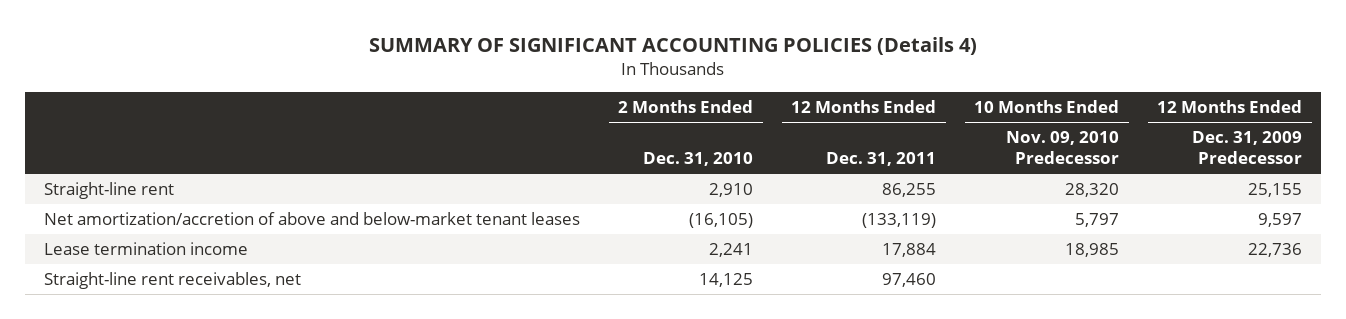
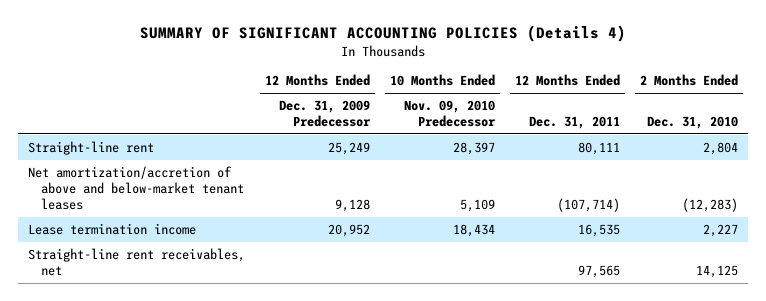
- | 2 Months Ended Dec. 31, 2010 | 12 Months Ended Dec. 31, 2011 | 10 Months Ended Nov. 09, 2010 Predecessor | 12 Months Ended Dec. 31, 2009 Predecessor
+ | 12 Months Ended Dec. 31, 2009 Predecessor | 10 Months Ended Nov. 09, 2010 Predecessor | 12 Months Ended Dec. 31, 2011 | 2 Months Ended Dec. 31, 2010
- Straight-line rent | 2,910 | 86,255 | 28,320 | 25,155
- Net amortization/accretion of above and below-market tenant leases | (16,105) | (133,119) | 5,797 | 9,597
- Lease termination income | 2,241 | 17,884 | 18,985 | 22,736
- Straight-line rent receivables, net | 14,125 | 97,460 | |
+ Straight-line rent | 25,249 | 28,397 | 80,111 | 2,804
+ Net amortization/accretion of above and below-market tenant leases | 9,128 | 5,109 | (107,714) | (12,283)
+ Lease termination income | 20,952 | 18,434 | 16,535 | 2,227
+ Straight-line rent receivables, net | | | 97,565 | 14,125

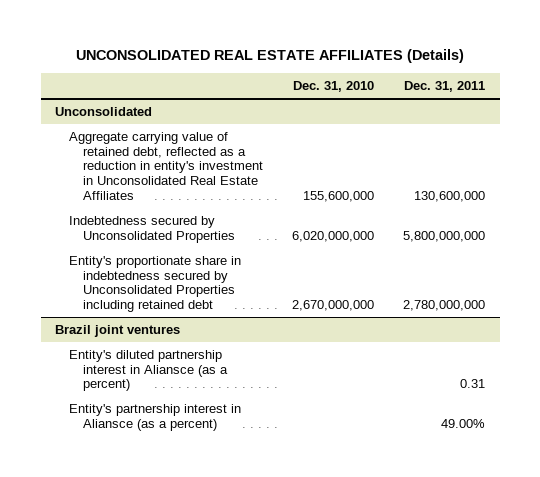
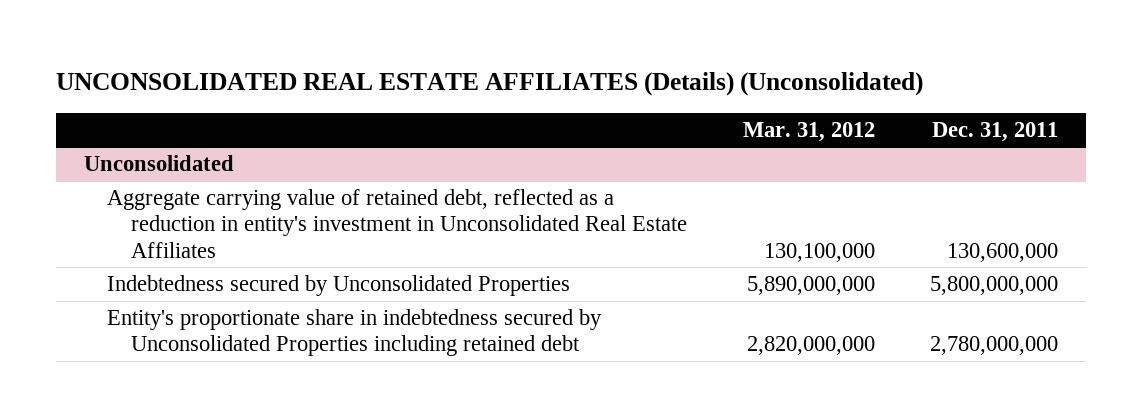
- UNCONSOLIDATED REAL ESTATE AFFILIATES (Details)
+ UNCONSOLIDATED REAL ESTATE AFFILIATES (Details) (Unconsolidated)
- | Dec. 31, 2010 | Dec. 31, 2011
+ | Mar. 31, 2012 | Dec. 31, 2011
- Brazil joint ventures
- Entity's diluted partnership interest in Aliansce (as a percent) | | 0.31
- Entity's partnership interest in Aliansce (as a percent) | | 49.00%

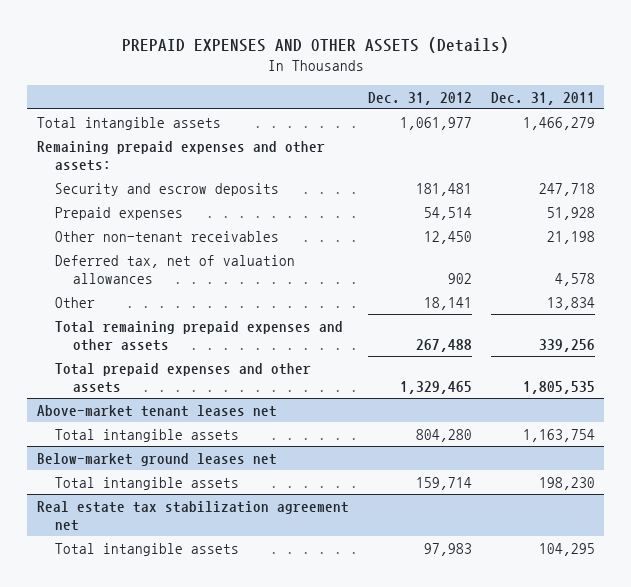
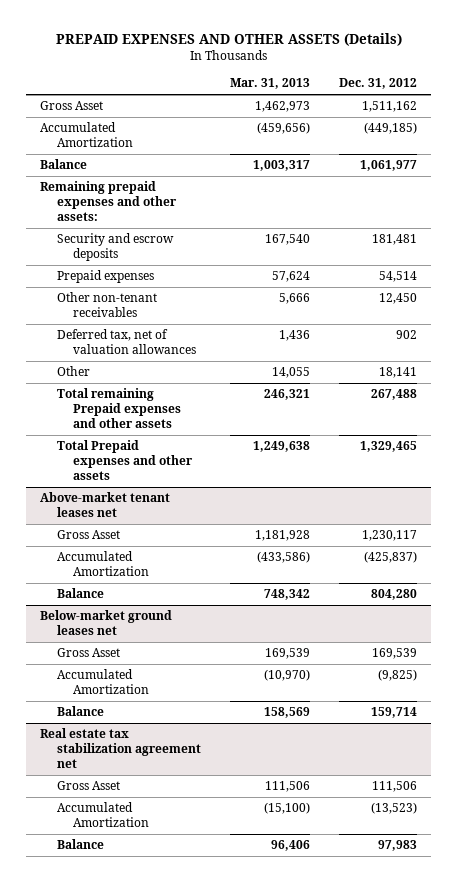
- | Dec. 31, 2012 | Dec. 31, 2011
+ | Mar. 31, 2013 | Dec. 31, 2012
- Total intangible assets | 1,061,977 | 1,466,279
+ Gross Asset | 1,462,973 | 1,511,162
+ Accumulated Amortization | (459,656) | (449,185)
+ Balance | 1,003,317 | 1,061,977
- Total remaining prepaid expenses and other assets | 267,488 | 339,256
- Total prepaid expenses and other assets | 1,329,465 | 1,805,535
+ Total remaining Prepaid expenses and other assets | 246,321 | 267,488
+ Total Prepaid expenses and other assets | 1,249,638 | 1,329,465
@ Above-market tenant leases net
- Total intangible assets | 804,280 | 1,163,754
+ Gross Asset | 1,181,928 | 1,230,117
+ Accumulated Amortization | (433,586) | (425,837)
+ Balance | 748,342 | 804,280
@ Below-market ground leases net
- Total intangible assets | 159,714 | 198,230
+ Gross Asset | 169,539 | 169,539
+ Accumulated Amortization | (10,970) | (9,825)
+ Balance | 158,569 | 159,714
@ Real estate tax stabilization agreement net
- Total intangible assets | 97,983 | 104,295
+ Gross Asset | 111,506 | 111,506
+ Accumulated Amortization | (15,100) | (13,523)
+ Balance | 96,406 | 97,983

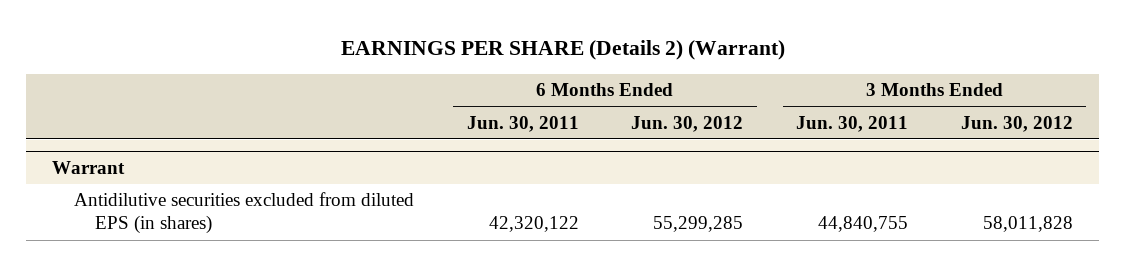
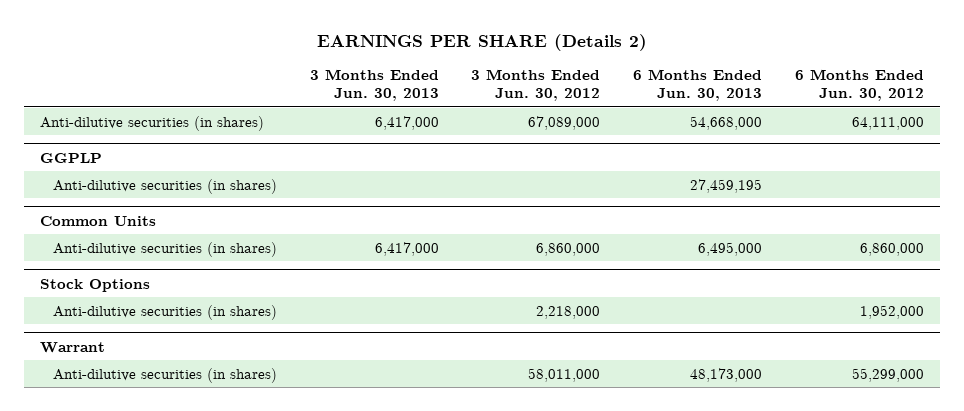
- EARNINGS PER SHARE (Details 2) (Warrant)
+ EARNINGS PER SHARE (Details 2)
- | 6 Months Ended Jun. 30, 2011 | 6 Months Ended Jun. 30, 2012 | 3 Months Ended Jun. 30, 2011 | 3 Months Ended Jun. 30, 2012
+ | 3 Months Ended Jun. 30, 2013 | 3 Months Ended Jun. 30, 2012 | 6 Months Ended Jun. 30, 2013 | 6 Months Ended Jun. 30, 2012
+ Anti-dilutive securities (in shares) | 6,417,000 | 67,089,000 | 54,668,000 | 64,111,000
+ GGPLP
+ Anti-dilutive securities (in shares) | | | 27,459,195 |
+ Common Units
+ Anti-dilutive securities (in shares) | 6,417,000 | 6,860,000 | 6,495,000 | 6,860,000
+ Stock Options
+ Anti-dilutive securities (in shares) | | 2,218,000 | | 1,952,000
@ Warrant
- Antidilutive securities excluded from diluted EPS (in shares) | 42,320,122 | 55,299,285 | 44,840,755 | 58,011,828
+ Anti-dilutive securities (in shares) | | 58,011,000 | 48,173,000 | 55,299,000

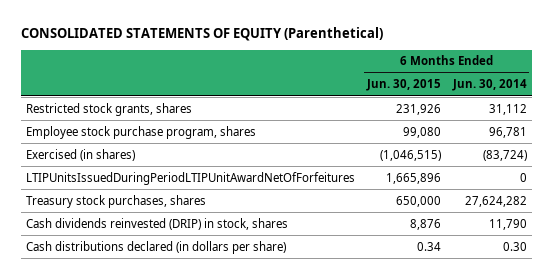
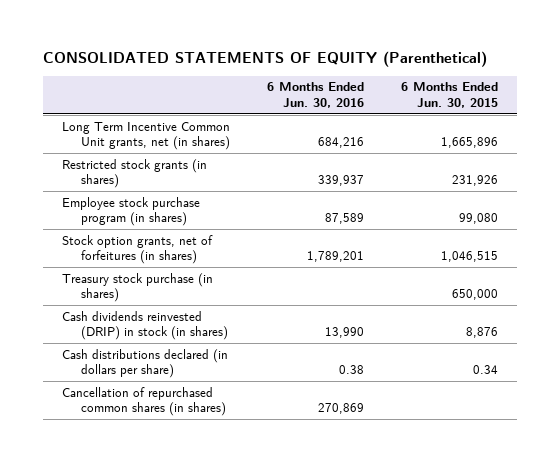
- | 6 Months Ended Jun. 30, 2015 | 6 Months Ended Jun. 30, 2014
+ | 6 Months Ended Jun. 30, 2016 | 6 Months Ended Jun. 30, 2015
- Restricted stock grants, shares | 231,926 | 31,112
- Employee stock purchase program, shares | 99,080 | 96,781
- Exercised (in shares) | (1,046,515) | (83,724)
- LTIPUnitsIssuedDuringPeriodLTIPUnitAwardNetOfForfeitures | 1,665,896 | 0
- Treasury stock purchases, shares | 650,000 | 27,624,282
- Cash dividends reinvested (DRIP) in stock, shares | 8,876 | 11,790
+ Long Term Incentive Common Unit grants, net (in shares) | 684,216 | 1,665,896
+ Restricted stock grants (in shares) | 339,937 | 231,926
+ Employee stock purchase program (in shares) | 87,589 | 99,080
+ Stock option grants, net of forfeitures (in shares) | 1,789,201 | 1,046,515
+ Treasury stock purchase (in shares) | | 650,000
+ Cash dividends reinvested (DRIP) in stock (in shares) | 13,990 | 8,876
+ Cancellation of repurchased common shares (in shares) | 270,869 |

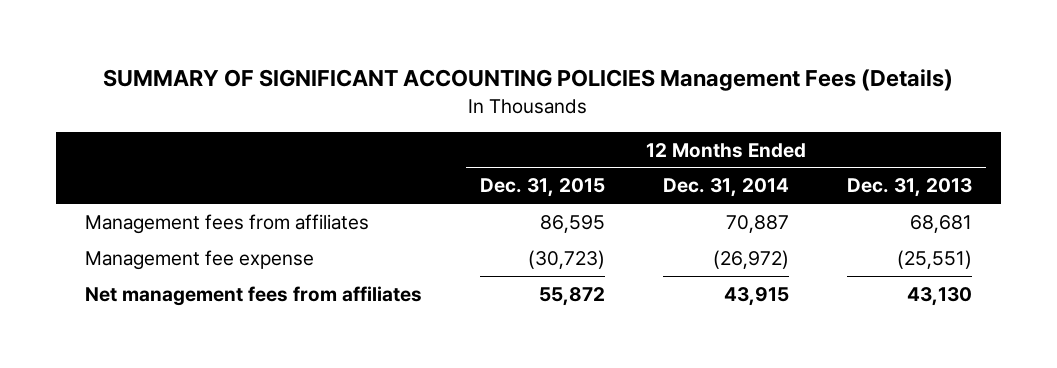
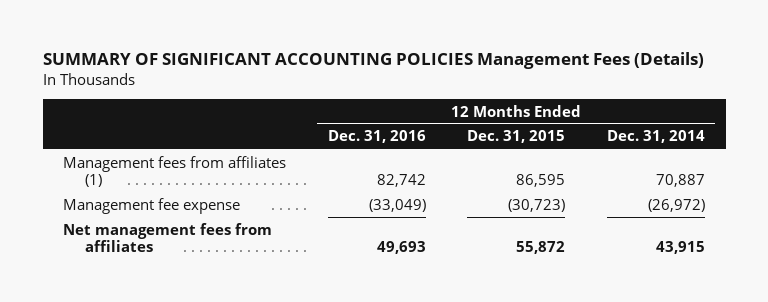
- | 12 Months Ended Dec. 31, 2015 | 12 Months Ended Dec. 31, 2014 | 12 Months Ended Dec. 31, 2013
+ | 12 Months Ended Dec. 31, 2016 | 12 Months Ended Dec. 31, 2015 | 12 Months Ended Dec. 31, 2014
- Management fees from affiliates | 86,595 | 70,887 | 68,681
+ Management fees from affiliates (1) | 82,742 | 86,595 | 70,887

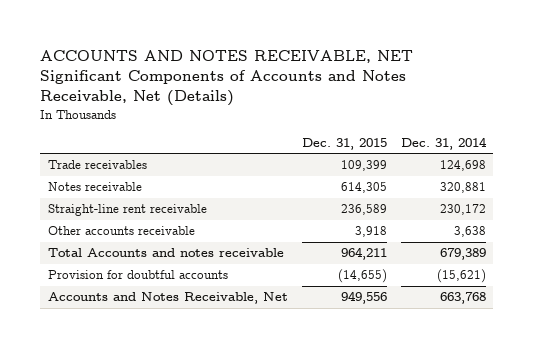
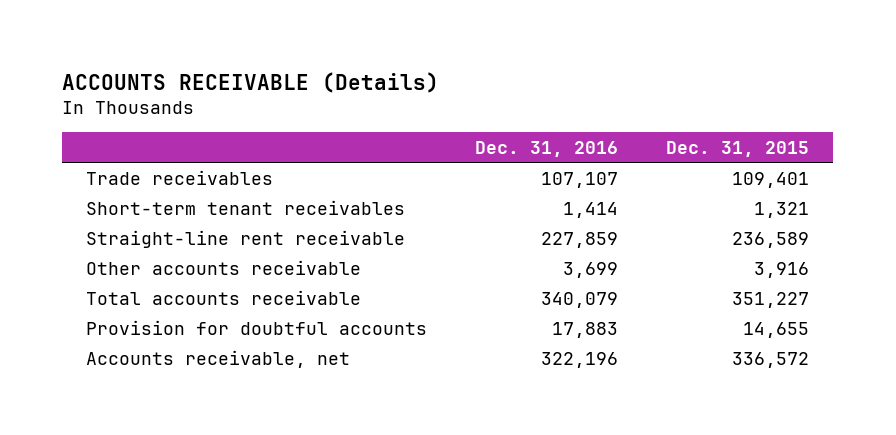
- ACCOUNTS AND NOTES RECEIVABLE, NET Significant Components of Accounts and Notes Receivable, Net (Details)
+ ACCOUNTS RECEIVABLE (Details)
- | Dec. 31, 2015 | Dec. 31, 2014
+ | Dec. 31, 2016 | Dec. 31, 2015
- Trade receivables | 109,399 | 124,698
- Notes receivable | 614,305 | 320,881
+ Trade receivables | 107,107 | 109,401
+ Short-term tenant receivables | 1,414 | 1,321
- Other accounts receivable | 3,918 | 3,638
- Total Accounts and notes receivable | 964,211 | 679,389
- Provision for doubtful accounts | (14,655) | (15,621)
- Accounts and Notes Receivable, Net | 949,556 | 663,768
+ Other accounts receivable | 3,699 | 3,916
+ Total accounts receivable | 340,079 | 351,227
+ Provision for doubtful accounts | 17,883 | 14,655
+ Accounts receivable, net | 322,196 | 336,572

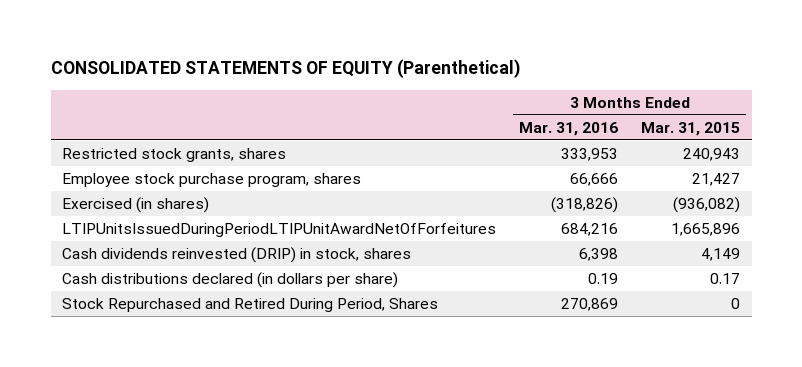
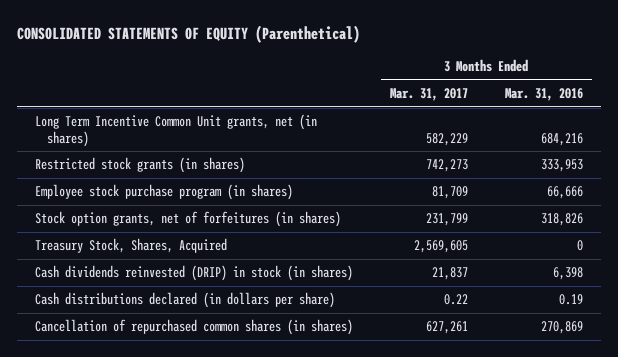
- | 3 Months Ended Mar. 31, 2016 | 3 Months Ended Mar. 31, 2015
+ | 3 Months Ended Mar. 31, 2017 | 3 Months Ended Mar. 31, 2016
- Restricted stock grants, shares | 333,953 | 240,943
- Employee stock purchase program, shares | 66,666 | 21,427
- Exercised (in shares) | (318,826) | (936,082)
- LTIPUnitsIssuedDuringPeriodLTIPUnitAwardNetOfForfeitures | 684,216 | 1,665,896
- Cash dividends reinvested (DRIP) in stock, shares | 6,398 | 4,149
+ Long Term Incentive Common Unit grants, net (in shares) | 582,229 | 684,216
+ Restricted stock grants (in shares) | 742,273 | 333,953
+ Employee stock purchase program (in shares) | 81,709 | 66,666
+ Stock option grants, net of forfeitures (in shares) | 231,799 | 318,826
+ Treasury Stock, Shares, Acquired | 2,569,605 | 0
+ Cash dividends reinvested (DRIP) in stock (in shares) | 21,837 | 6,398
- Stock Repurchased and Retired During Period, Shares | 270,869 | 0
+ Cancellation of repurchased common shares (in shares) | 627,261 | 270,869

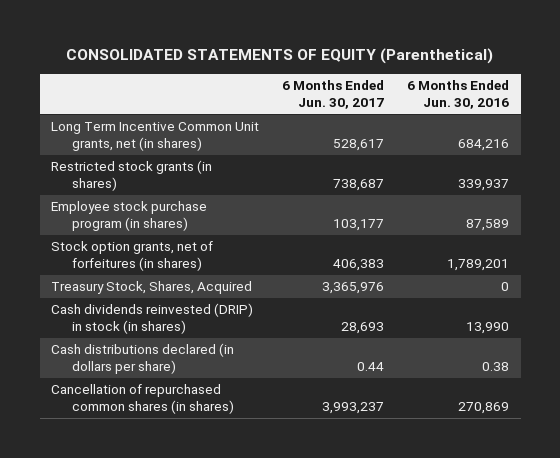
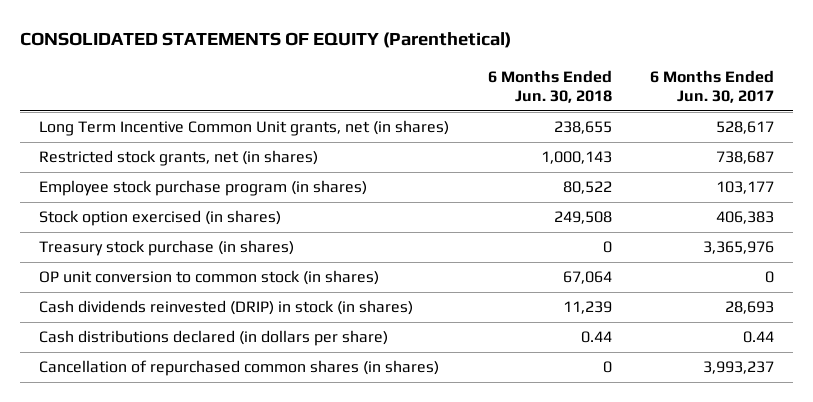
- | 6 Months Ended Jun. 30, 2017 | 6 Months Ended Jun. 30, 2016
+ | 6 Months Ended Jun. 30, 2018 | 6 Months Ended Jun. 30, 2017
- Restricted stock grants (in shares) | 738,687 | 339,937
+ Restricted stock grants, net (in shares) | 1,000,143 | 738,687
- Stock option grants, net of forfeitures (in shares) | 406,383 | 1,789,201
- Treasury Stock, Shares, Acquired | 3,365,976 | 0
+ Stock option exercised (in shares) | 249,508 | 406,383
+ Treasury stock purchase (in shares) | 0 | 3,365,976
+ OP unit conversion to common stock (in shares) | 67,064 | 0

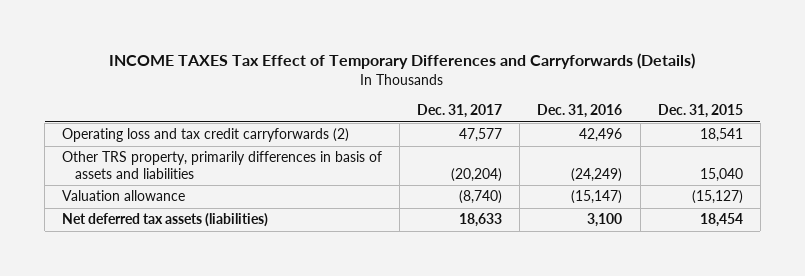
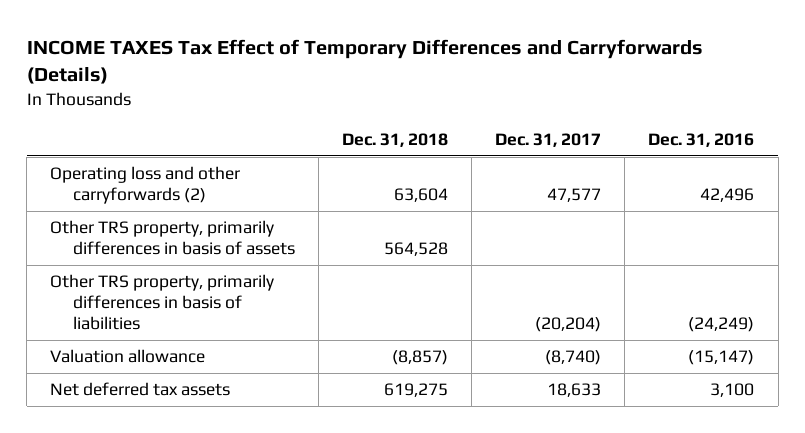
- | Dec. 31, 2017 | Dec. 31, 2016 | Dec. 31, 2015
+ | Dec. 31, 2018 | Dec. 31, 2017 | Dec. 31, 2016
- Operating loss and tax credit carryforwards (2) | 47,577 | 42,496 | 18,541
- Other TRS property, primarily differences in basis of assets and liabilities | (20,204) | (24,249) | 15,040
+ Operating loss and other carryforwards (2) | 63,604 | 47,577 | 42,496
+ Other TRS property, primarily differences in basis of assets | 564,528 | |
+ Other TRS property, primarily differences in basis of liabilities | | (20,204) | (24,249)
- Net deferred tax assets (liabilities) | 18,633 | 3,100 | 18,454
+ Net deferred tax assets | 619,275 | 18,633 | 3,100

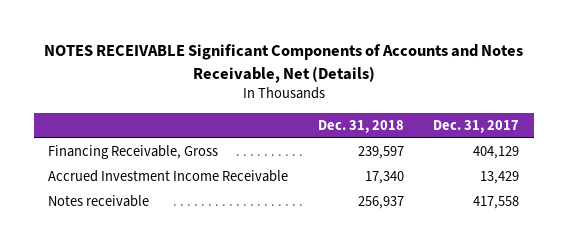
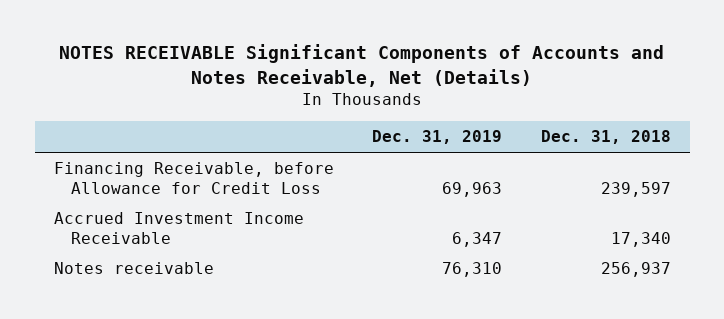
- | Dec. 31, 2018 | Dec. 31, 2017
+ | Dec. 31, 2019 | Dec. 31, 2018
- Financing Receivable, Gross | 239,597 | 404,129
+ Financing Receivable, before Allowance for Credit Loss | 69,963 | 239,597

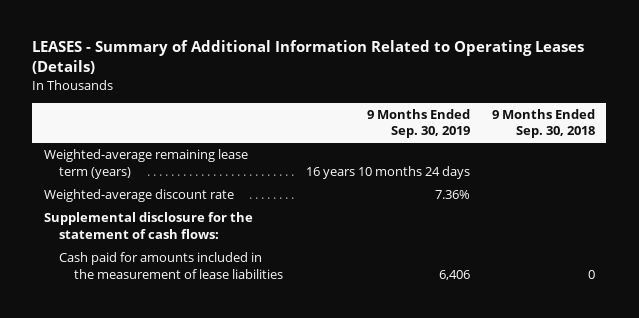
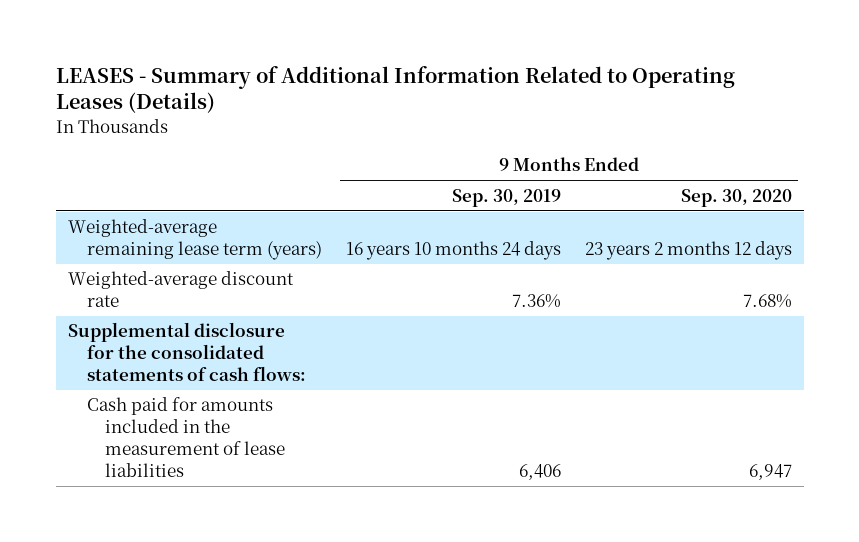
- | 9 Months Ended Sep. 30, 2019 | 9 Months Ended Sep. 30, 2018
+ | 9 Months Ended Sep. 30, 2019 | 9 Months Ended Sep. 30, 2020
- Supplemental disclosure for the statement of cash flows:
+ Supplemental disclosure for the consolidated statements of cash flows:

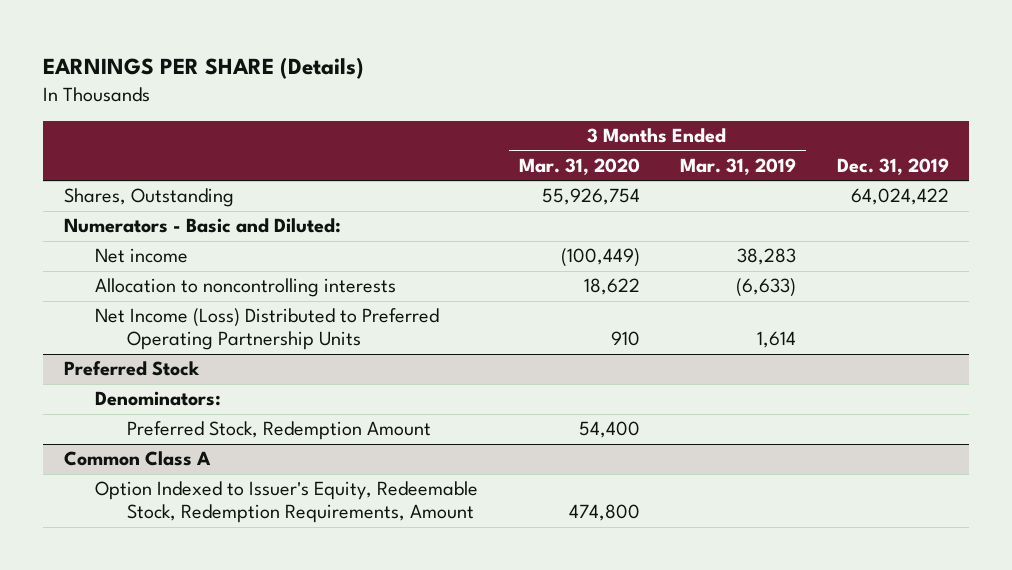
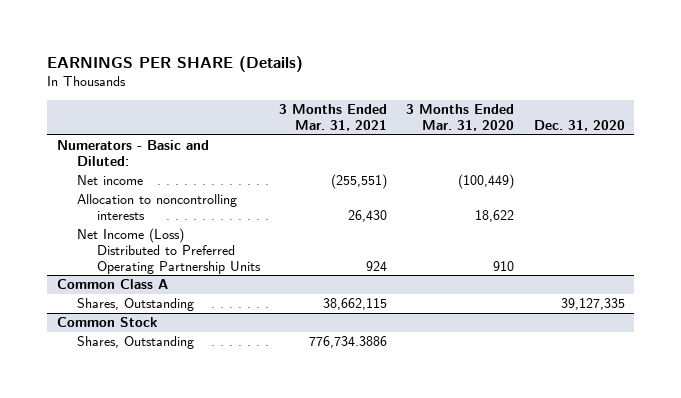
- | 3 Months Ended Mar. 31, 2020 | 3 Months Ended Mar. 31, 2019 | Dec. 31, 2019
+ | 3 Months Ended Mar. 31, 2021 | 3 Months Ended Mar. 31, 2020 | Dec. 31, 2020
- Shares, Outstanding | 55,926,754 | | 64,024,422
- Preferred Stock
- Denominators:
- Preferred Stock, Redemption Amount | 54,400 | |
@ Common Class A
- Option Indexed to Issuer's Equity, Redeemable Stock, Redemption Requirements, Amount | 474,800 | |
+ Shares, Outstanding | 38,662,115 | | 39,127,335
+ Common Stock
+ Shares, Outstanding | 776,734.3886 | |

